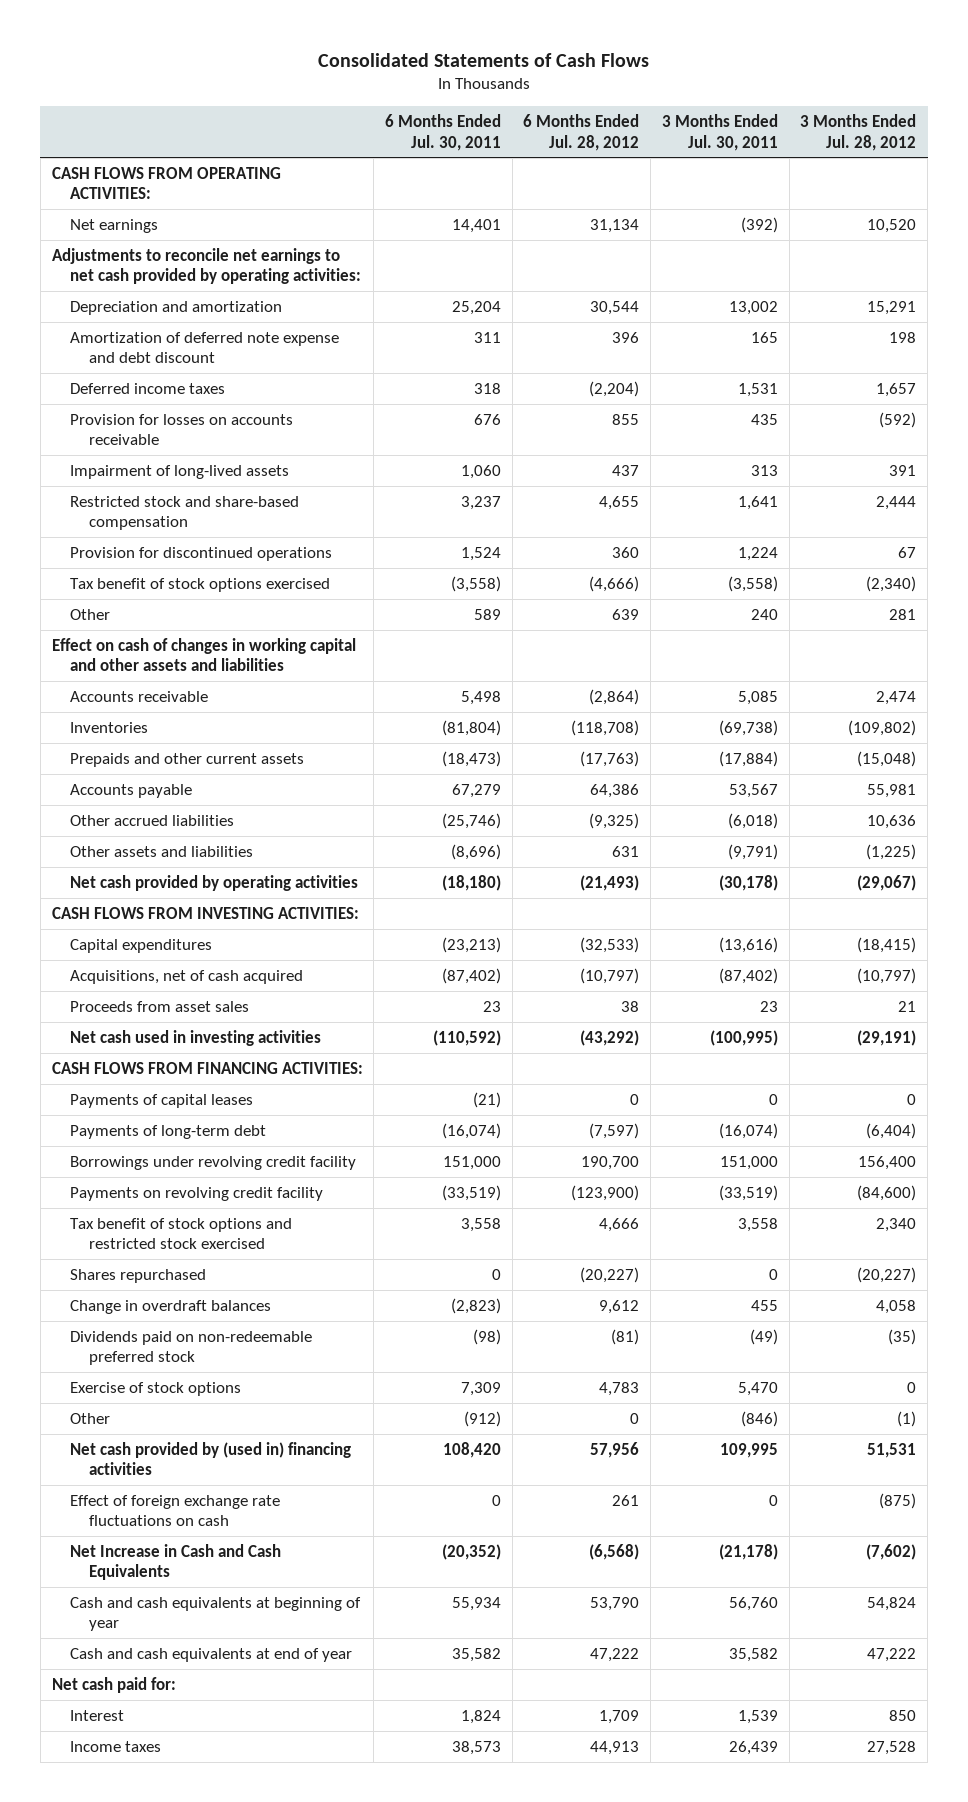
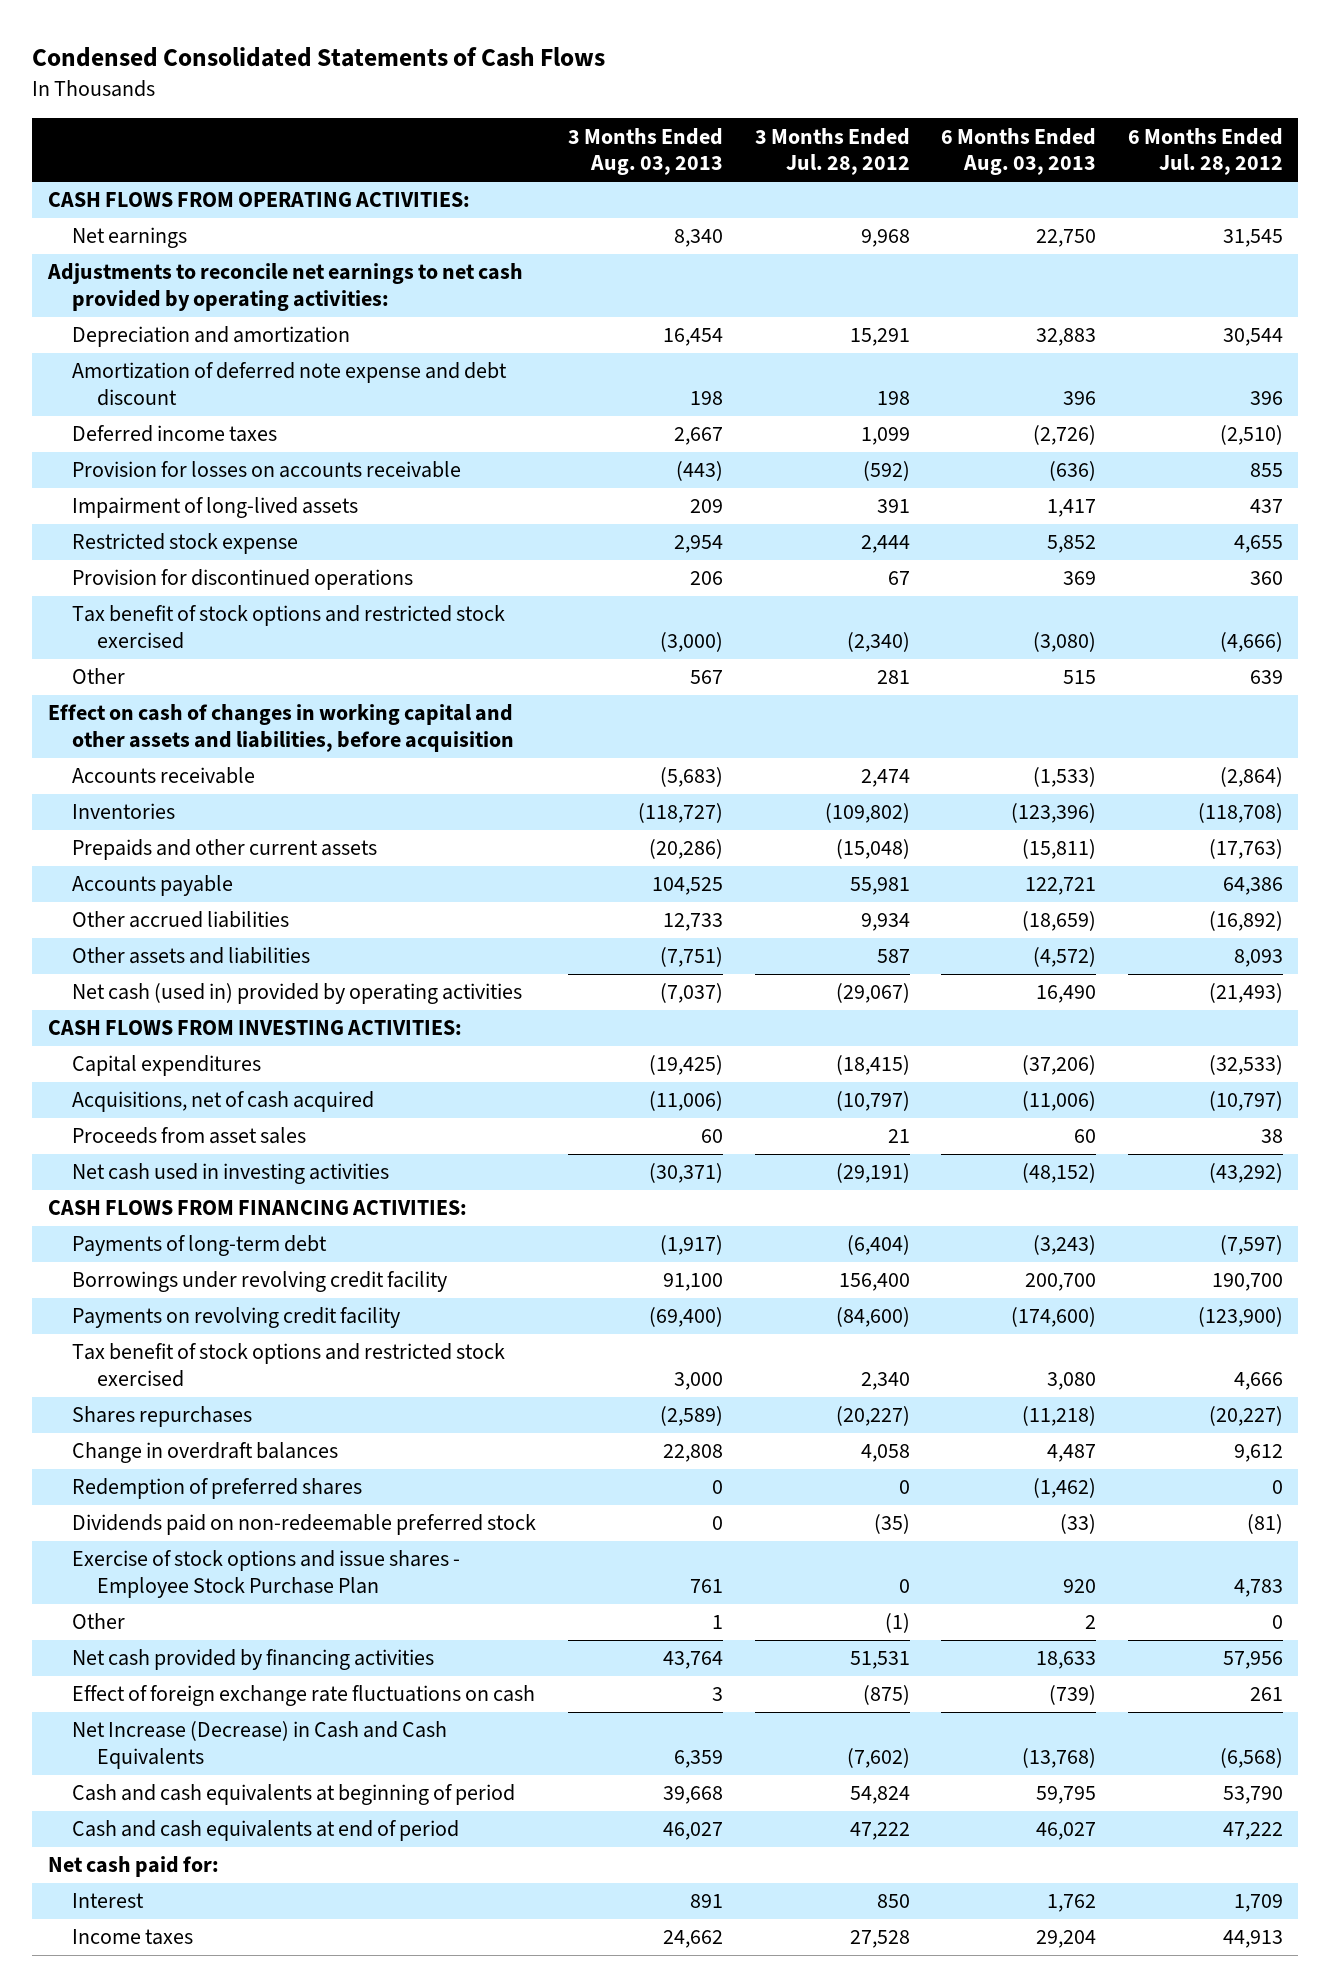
- Consolidated Statements of Cash Flows
+ Condensed Consolidated Statements of Cash Flows
- | 6 Months Ended Jul. 30, 2011 | 6 Months Ended Jul. 28, 2012 | 3 Months Ended Jul. 30, 2011 | 3 Months Ended Jul. 28, 2012
+ | 3 Months Ended Aug. 03, 2013 | 3 Months Ended Jul. 28, 2012 | 6 Months Ended Aug. 03, 2013 | 6 Months Ended Jul. 28, 2012
- Net earnings | 14,401 | 31,134 | (392) | 10,520
+ Net earnings | 8,340 | 9,968 | 22,750 | 31,545
- Deferred income taxes | 318 | (2,204) | 1,531 | 1,657
+ Deferred income taxes | 2,667 | 1,099 | (2,726) | (2,510)
- Restricted stock and share-based compensation | 3,237 | 4,655 | 1,641 | 2,444
+ Restricted stock expense | 2,954 | 2,444 | 5,852 | 4,655
- Tax benefit of stock options exercised | (3,558) | (4,666) | (3,558) | (2,340)
+ Tax benefit of stock options and restricted stock exercised | (3,000) | (2,340) | (3,080) | (4,666)
- Effect on cash of changes in working capital and other assets and liabilities
+ Effect on cash of changes in working capital and other assets and liabilities, before acquisition
- Other accrued liabilities | (25,746) | (9,325) | (6,018) | 10,636
- Other assets and liabilities | (8,696) | 631 | (9,791) | (1,225)
- Net cash provided by operating activities | (18,180) | (21,493) | (30,178) | (29,067)
+ Other accrued liabilities | 12,733 | 9,934 | (18,659) | (16,892)
+ Other assets and liabilities | (7,751) | 587 | (4,572) | 8,093
+ Net cash (used in) provided by operating activities | (7,037) | (29,067) | 16,490 | (21,493)
- Payments of capital leases | (21) | 0 | 0 | 0
- Shares repurchased | 0 | (20,227) | 0 | (20,227)
+ Shares repurchases | (2,589) | (20,227) | (11,218) | (20,227)
+ Redemption of preferred shares | 0 | 0 | (1,462) | 0
- Exercise of stock options | 7,309 | 4,783 | 5,470 | 0
+ Exercise of stock options and issue shares - Employee Stock Purchase Plan | 761 | 0 | 920 | 4,783
- Net cash provided by (used in) financing activities | 108,420 | 57,956 | 109,995 | 51,531
+ Net cash provided by financing activities | 43,764 | 51,531 | 18,633 | 57,956
- Net Increase in Cash and Cash Equivalents | (20,352) | (6,568) | (21,178) | (7,602)
- Cash and cash equivalents at beginning of year | 55,934 | 53,790 | 56,760 | 54,824
- Cash and cash equivalents at end of year | 35,582 | 47,222 | 35,582 | 47,222
+ Net Increase (Decrease) in Cash and Cash Equivalents | 6,359 | (7,602) | (13,768) | (6,568)
+ Cash and cash equivalents at beginning of period | 39,668 | 54,824 | 59,795 | 53,790
+ Cash and cash equivalents at end of period | 46,027 | 47,222 | 46,027 | 47,222

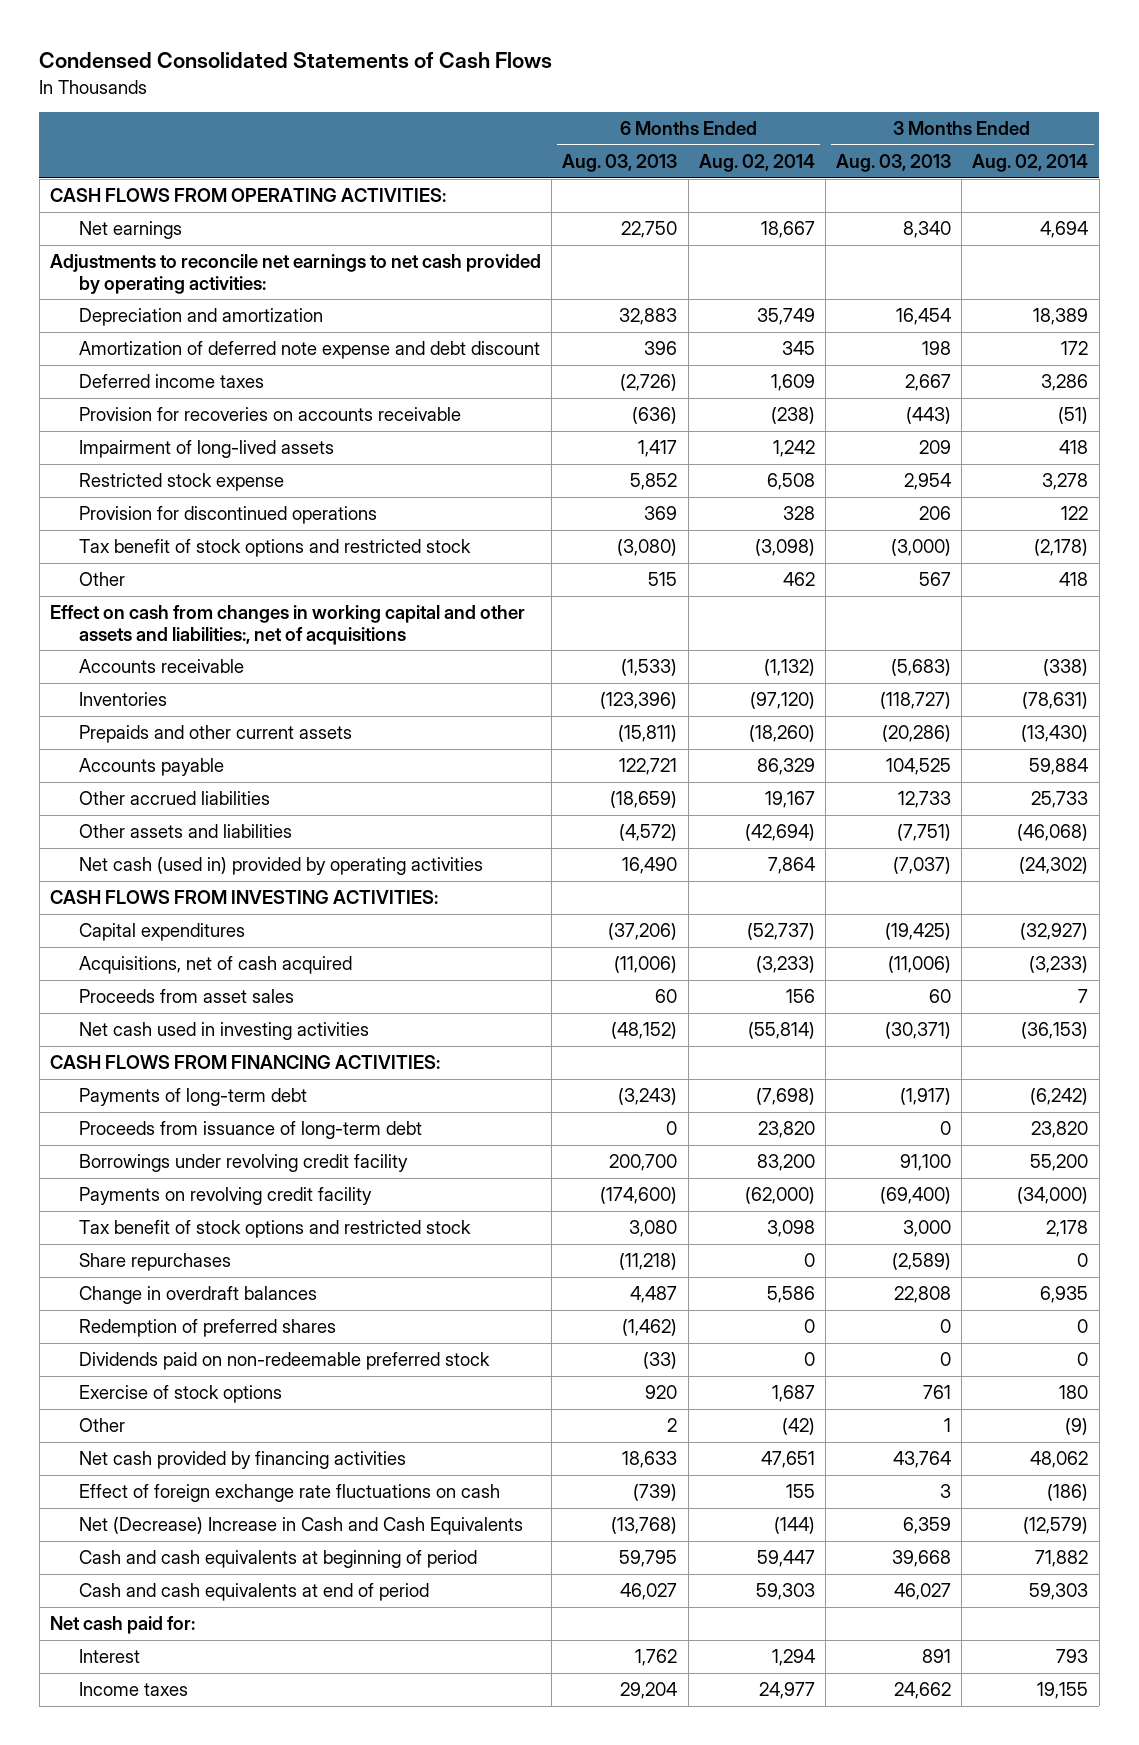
- | 3 Months Ended Aug. 03, 2013 | 3 Months Ended Jul. 28, 2012 | 6 Months Ended Aug. 03, 2013 | 6 Months Ended Jul. 28, 2012
+ | 6 Months Ended Aug. 03, 2013 | 6 Months Ended Aug. 02, 2014 | 3 Months Ended Aug. 03, 2013 | 3 Months Ended Aug. 02, 2014
- Provision for losses on accounts receivable | (443) | (592) | (636) | 855
+ Provision for recoveries on accounts receivable | (636) | (238) | (443) | (51)
- Tax benefit of stock options and restricted stock exercised | (3,000) | (2,340) | (3,080) | (4,666)
+ Tax benefit of stock options and restricted stock | (3,080) | (3,098) | (3,000) | (2,178)
- Effect on cash of changes in working capital and other assets and liabilities, before acquisition
+ Effect on cash from changes in working capital and other assets and liabilities:, net of acquisitions
+ Proceeds from issuance of long-term debt | 0 | 23,820 | 0 | 23,820
- Tax benefit of stock options and restricted stock exercised | 3,000 | 2,340 | 3,080 | 4,666
- Shares repurchases | (2,589) | (20,227) | (11,218) | (20,227)
+ Tax benefit of stock options and restricted stock | 3,080 | 3,098 | 3,000 | 2,178
+ Share repurchases | (11,218) | 0 | (2,589) | 0
- Exercise of stock options and issue shares - Employee Stock Purchase Plan | 761 | 0 | 920 | 4,783
+ Exercise of stock options | 920 | 1,687 | 761 | 180
- Net Increase (Decrease) in Cash and Cash Equivalents | 6,359 | (7,602) | (13,768) | (6,568)
+ Net (Decrease) Increase in Cash and Cash Equivalents | (13,768) | (144) | 6,359 | (12,579)

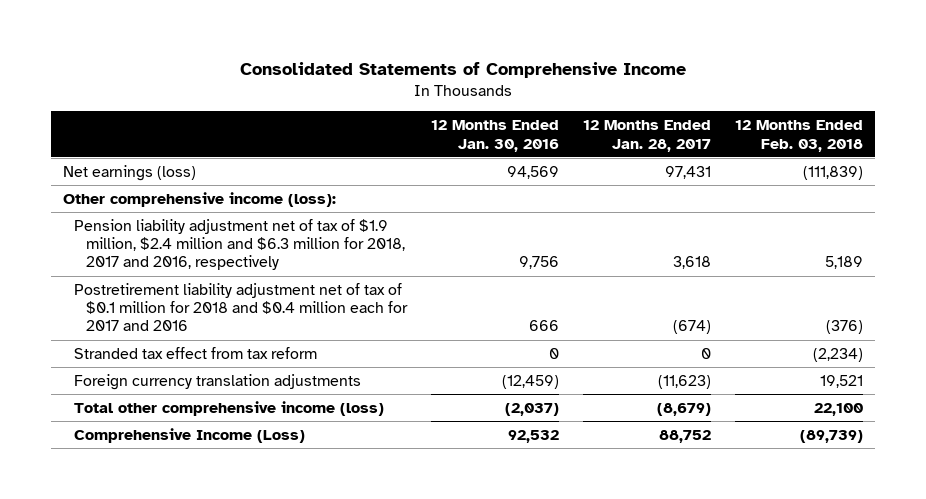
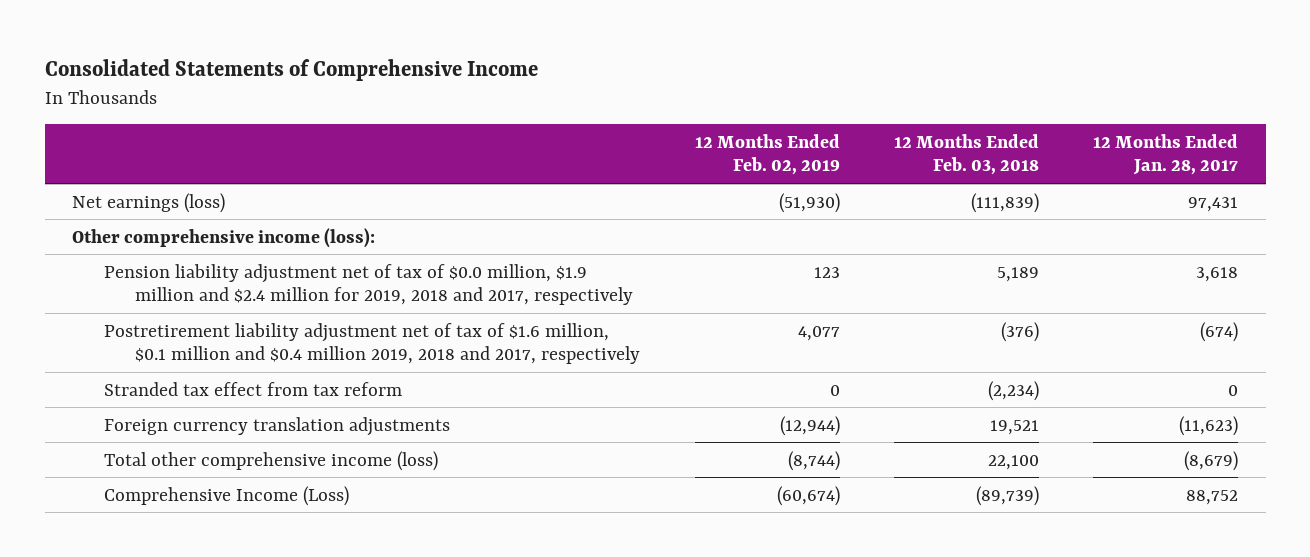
- | 12 Months Ended Jan. 30, 2016 | 12 Months Ended Jan. 28, 2017 | 12 Months Ended Feb. 03, 2018
+ | 12 Months Ended Feb. 02, 2019 | 12 Months Ended Feb. 03, 2018 | 12 Months Ended Jan. 28, 2017
- Pension liability adjustment net of tax of $1.9 million, $2.4 million and $6.3 million for 2018, 2017 and 2016, respectively | 9,756 | 3,618 | 5,189
- Postretirement liability adjustment net of tax of $0.1 million for 2018 and $0.4 million each for 2017 and 2016 | 666 | (674) | (376)
+ Pension liability adjustment net of tax of $0.0 million, $1.9 million and $2.4 million for 2019, 2018 and 2017, respectively | 123 | 5,189 | 3,618
+ Postretirement liability adjustment net of tax of $1.6 million, $0.1 million and $0.4 million 2019, 2018 and 2017, respectively | 4,077 | (376) | (674)

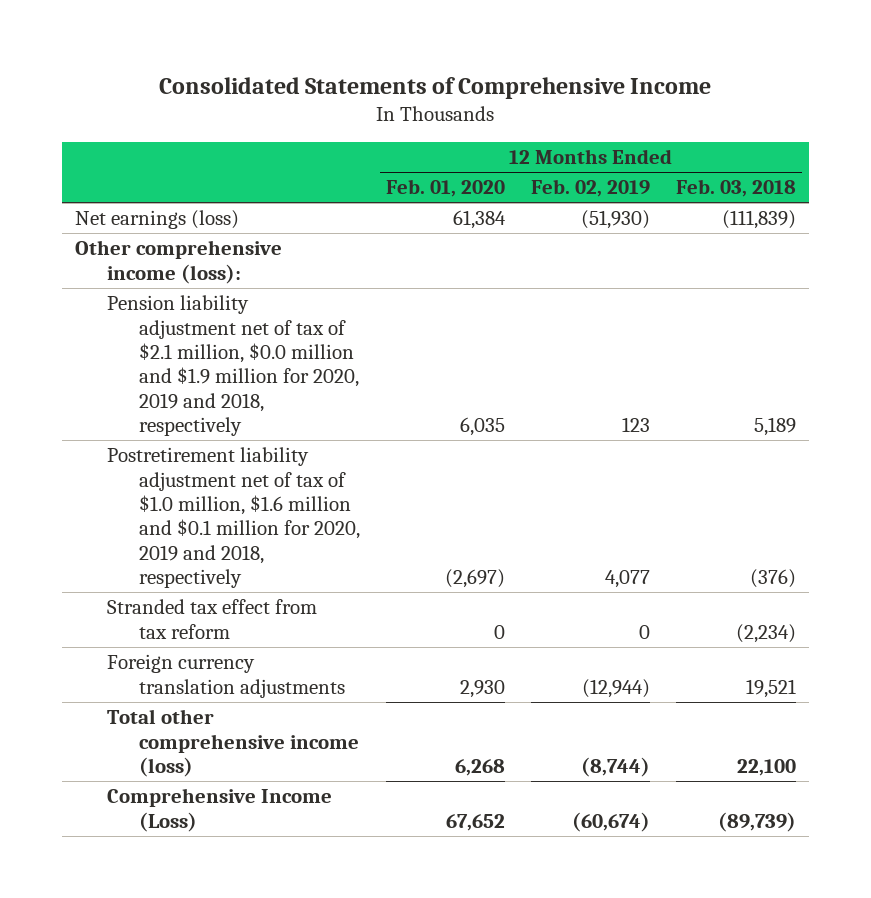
- | 12 Months Ended Feb. 02, 2019 | 12 Months Ended Feb. 03, 2018 | 12 Months Ended Jan. 28, 2017
+ | 12 Months Ended Feb. 01, 2020 | 12 Months Ended Feb. 02, 2019 | 12 Months Ended Feb. 03, 2018
- Pension liability adjustment net of tax of $0.0 million, $1.9 million and $2.4 million for 2019, 2018 and 2017, respectively | 123 | 5,189 | 3,618
- Postretirement liability adjustment net of tax of $1.6 million, $0.1 million and $0.4 million 2019, 2018 and 2017, respectively | 4,077 | (376) | (674)
+ Pension liability adjustment net of tax of $2.1 million, $0.0 million and $1.9 million for 2020, 2019 and 2018, respectively | 6,035 | 123 | 5,189
+ Postretirement liability adjustment net of tax of $1.0 million, $1.6 million and $0.1 million for 2020, 2019 and 2018, respectively | (2,697) | 4,077 | (376)

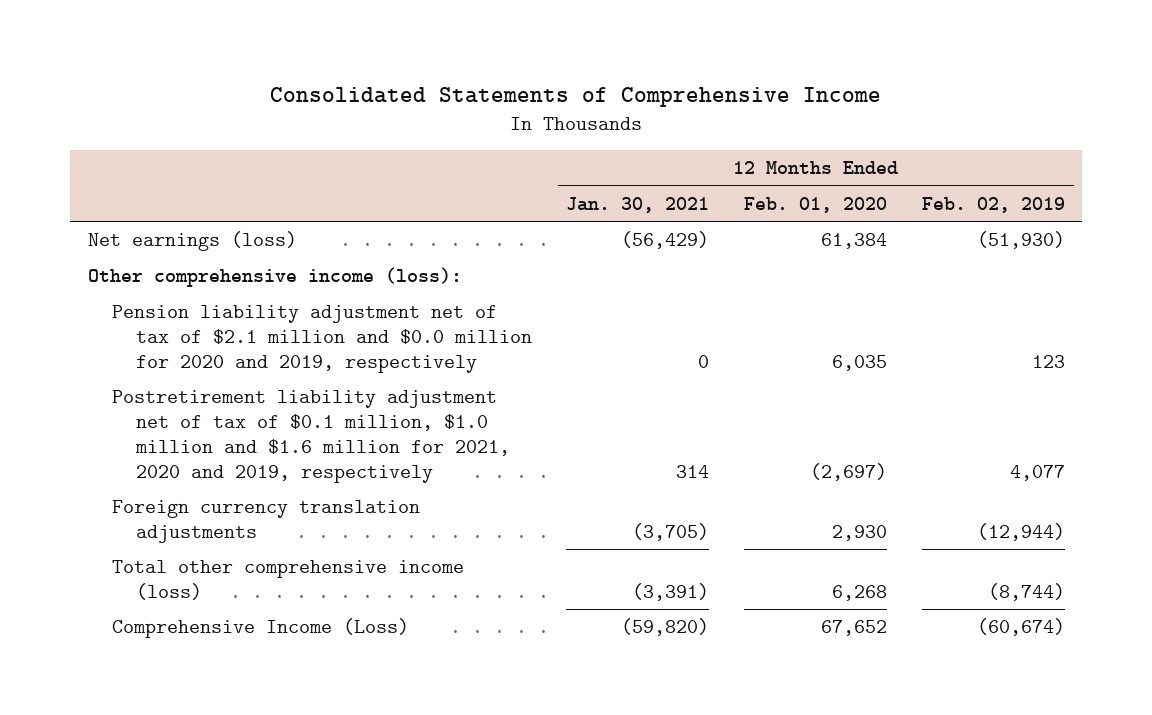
- | 12 Months Ended Feb. 01, 2020 | 12 Months Ended Feb. 02, 2019 | 12 Months Ended Feb. 03, 2018
+ | 12 Months Ended Jan. 30, 2021 | 12 Months Ended Feb. 01, 2020 | 12 Months Ended Feb. 02, 2019
- Pension liability adjustment net of tax of $2.1 million, $0.0 million and $1.9 million for 2020, 2019 and 2018, respectively | 6,035 | 123 | 5,189
- Postretirement liability adjustment net of tax of $1.0 million, $1.6 million and $0.1 million for 2020, 2019 and 2018, respectively | (2,697) | 4,077 | (376)
- Stranded tax effect from tax reform | 0 | 0 | (2,234)
+ Pension liability adjustment net of tax of $2.1 million and $0.0 million for 2020 and 2019, respectively | 0 | 6,035 | 123
+ Postretirement liability adjustment net of tax of $0.1 million, $1.0 million and $1.6 million for 2021, 2020 and 2019, respectively | 314 | (2,697) | 4,077

